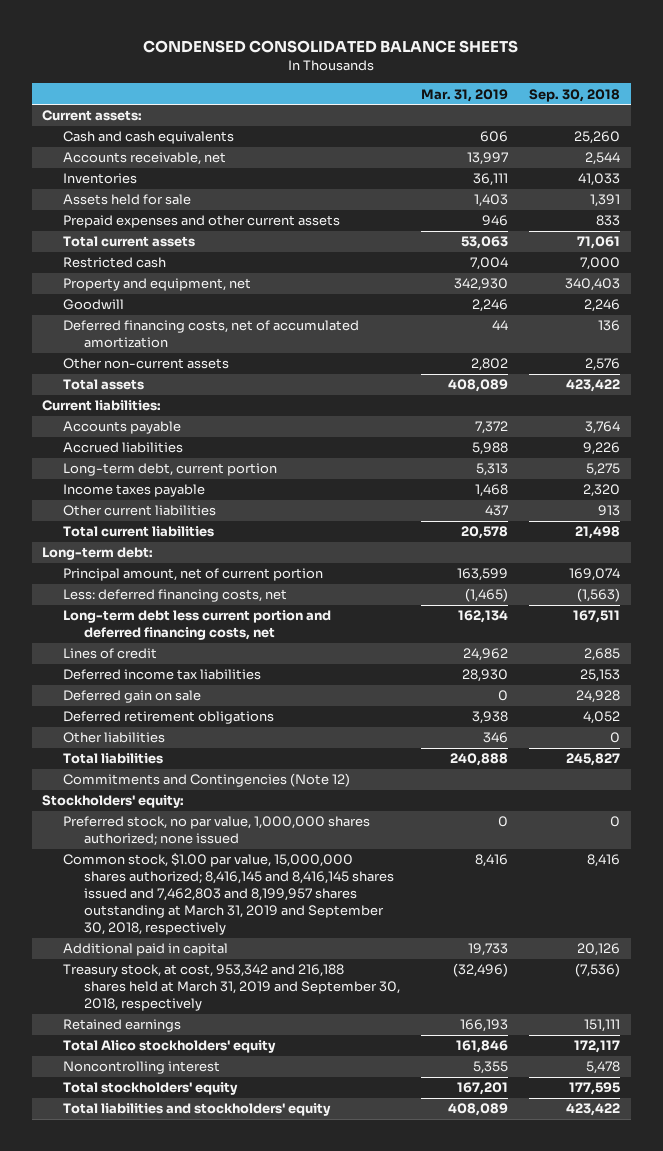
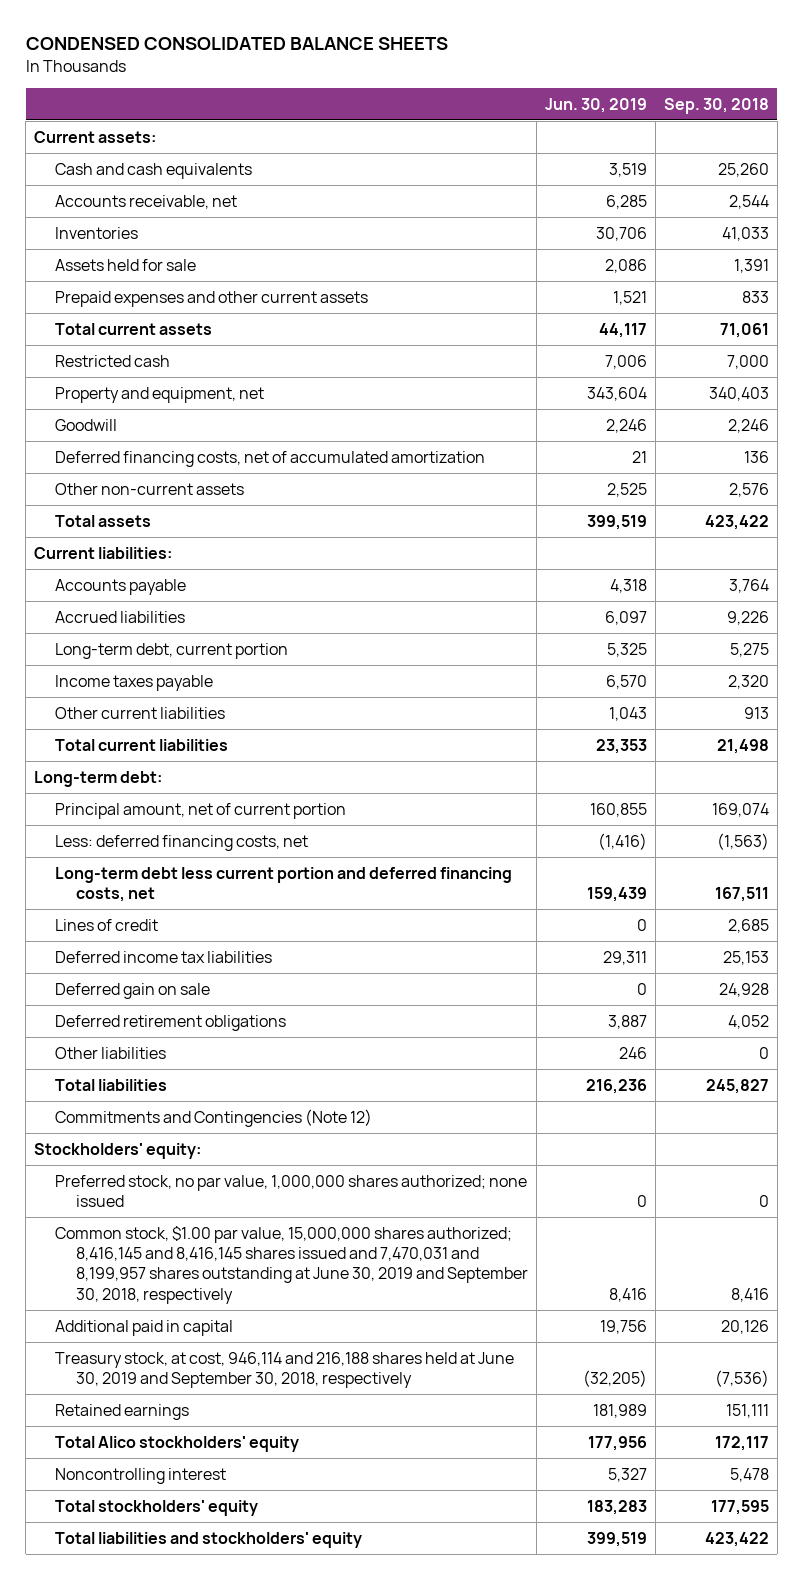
- | Mar. 31, 2019 | Sep. 30, 2018
+ | Jun. 30, 2019 | Sep. 30, 2018
- Common stock, $1.00 par value, 15,000,000 shares authorized; 8,416,145 and 8,416,145 shares issued and 7,462,803 and 8,199,957 shares outstanding at March 31, 2019 and September 30, 2018, respectively | 8,416 | 8,416
+ Common stock, $1.00 par value, 15,000,000 shares authorized; 8,416,145 and 8,416,145 shares issued and 7,470,031 and 8,199,957 shares outstanding at June 30, 2019 and September 30, 2018, respectively | 8,416 | 8,416
- Treasury stock, at cost, 953,342 and 216,188 shares held at March 31, 2019 and September 30, 2018, respectively | (32,496) | (7,536)
+ Treasury stock, at cost, 946,114 and 216,188 shares held at June 30, 2019 and September 30, 2018, respectively | (32,205) | (7,536)

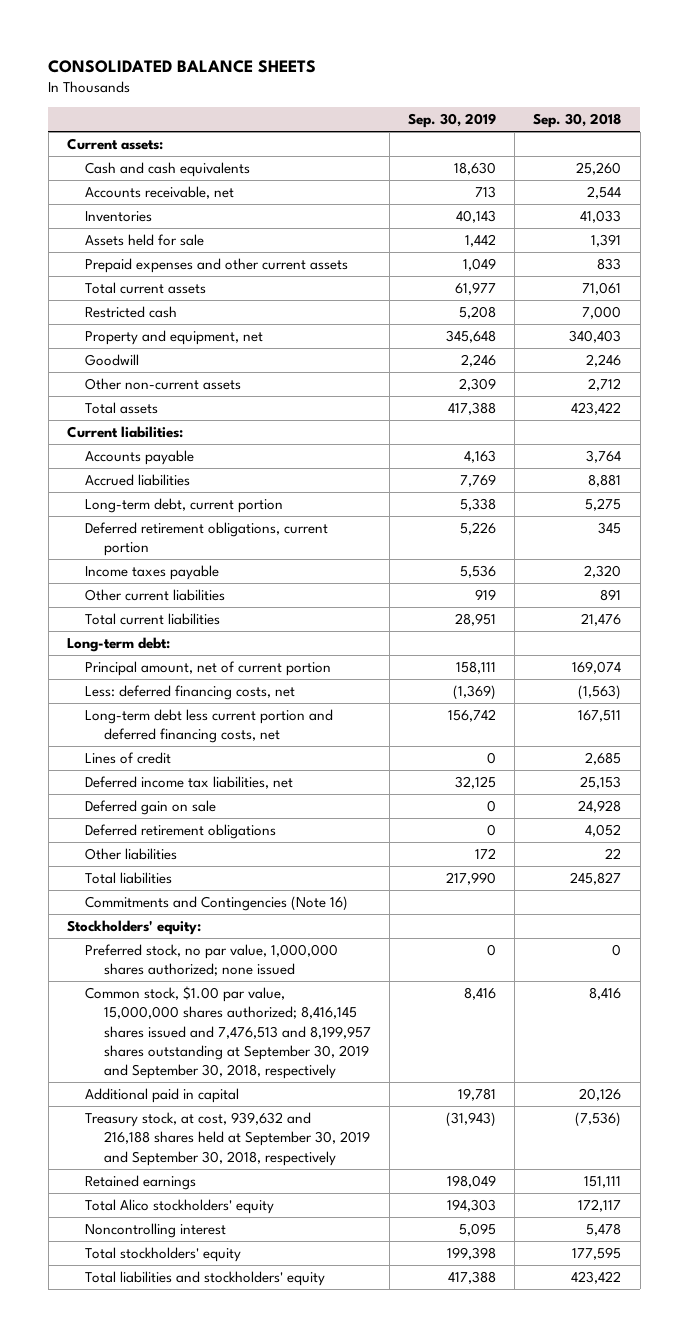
- CONDENSED CONSOLIDATED BALANCE SHEETS
+ CONSOLIDATED BALANCE SHEETS
- | Jun. 30, 2019 | Sep. 30, 2018
+ | Sep. 30, 2019 | Sep. 30, 2018
- Deferred financing costs, net of accumulated amortization | 21 | 136
- Other non-current assets | 2,525 | 2,576
+ Other non-current assets | 2,309 | 2,712
- Accrued liabilities | 6,097 | 9,226
+ Accrued liabilities | 7,769 | 8,881
+ Deferred retirement obligations, current portion | 5,226 | 345
- Other current liabilities | 1,043 | 913
- Total current liabilities | 23,353 | 21,498
+ Other current liabilities | 919 | 891
+ Total current liabilities | 28,951 | 21,476
- Deferred income tax liabilities | 29,311 | 25,153
+ Deferred income tax liabilities, net | 32,125 | 25,153
- Other liabilities | 246 | 0
+ Other liabilities | 172 | 22
- Commitments and Contingencies (Note 12)
+ Commitments and Contingencies (Note 16)
- Common stock, $1.00 par value, 15,000,000 shares authorized; 8,416,145 and 8,416,145 shares issued and 7,470,031 and 8,199,957 shares outstanding at June 30, 2019 and September 30, 2018, respectively | 8,416 | 8,416
+ Common stock, $1.00 par value, 15,000,000 shares authorized; 8,416,145 shares issued and 7,476,513 and 8,199,957 shares outstanding at September 30, 2019 and September 30, 2018, respectively | 8,416 | 8,416
- Treasury stock, at cost, 946,114 and 216,188 shares held at June 30, 2019 and September 30, 2018, respectively | (32,205) | (7,536)
+ Treasury stock, at cost, 939,632 and 216,188 shares held at September 30, 2019 and September 30, 2018, respectively | (31,943) | (7,536)

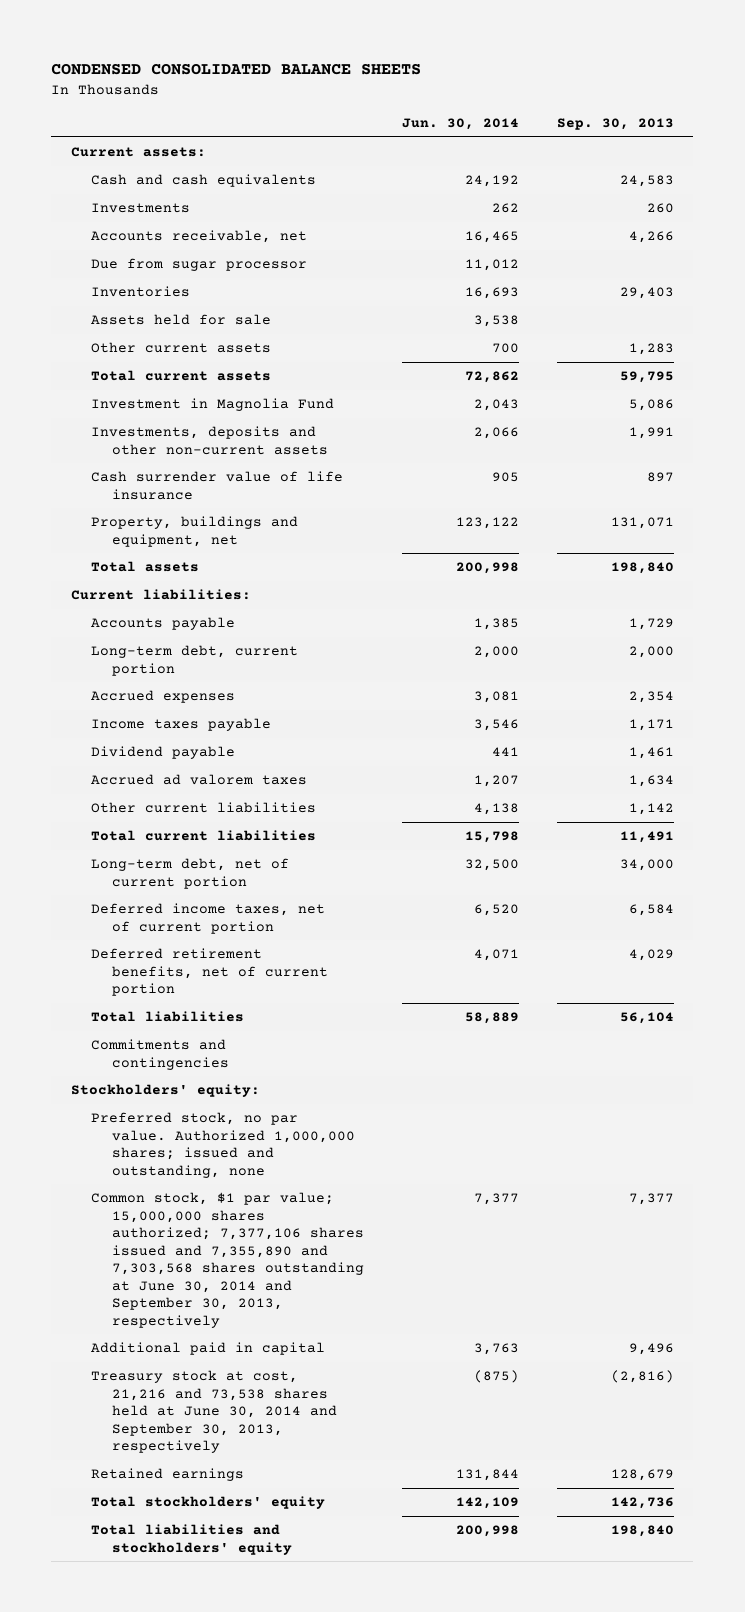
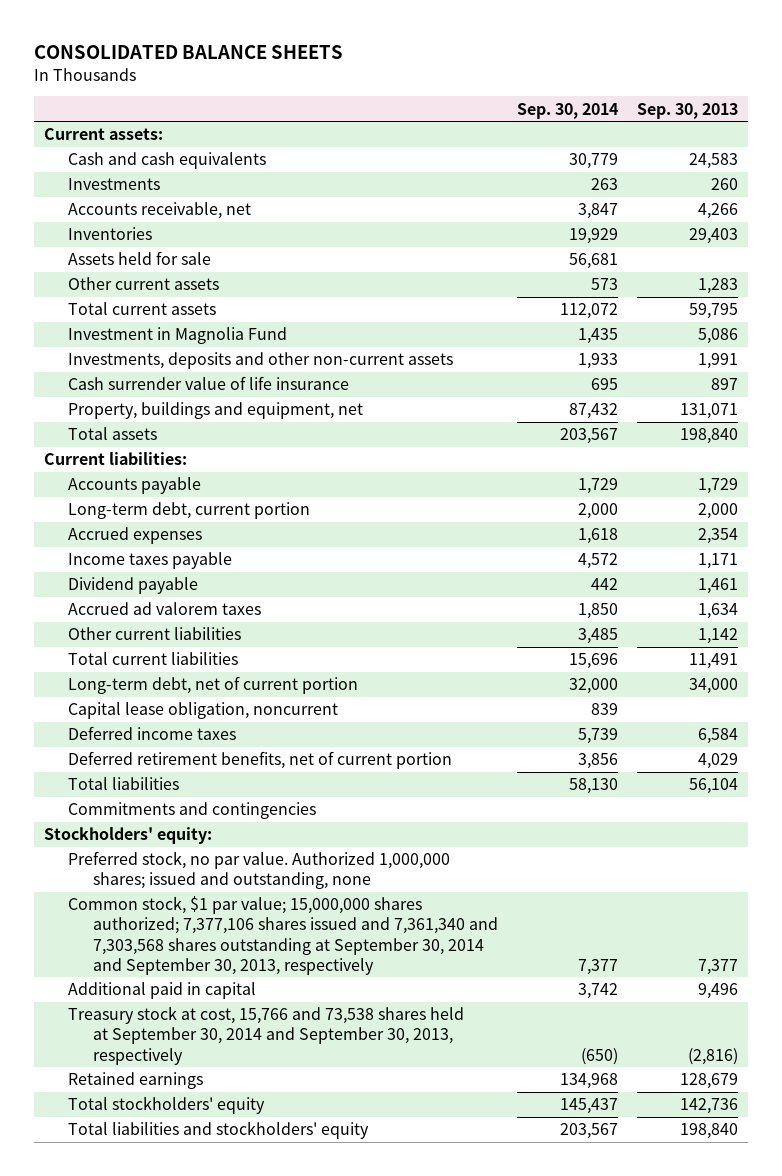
- CONDENSED CONSOLIDATED BALANCE SHEETS
+ CONSOLIDATED BALANCE SHEETS
- | Jun. 30, 2014 | Sep. 30, 2013
+ | Sep. 30, 2014 | Sep. 30, 2013
- Due from sugar processor | 11,012 |
- Deferred income taxes, net of current portion | 6,520 | 6,584
+ Capital lease obligation, noncurrent | 839 |
+ Deferred income taxes | 5,739 | 6,584
- Common stock, $1 par value; 15,000,000 shares authorized; 7,377,106 shares issued and 7,355,890 and 7,303,568 shares outstanding at June 30, 2014 and September 30, 2013, respectively | 7,377 | 7,377
+ Common stock, $1 par value; 15,000,000 shares authorized; 7,377,106 shares issued and 7,361,340 and 7,303,568 shares outstanding at September 30, 2014 and September 30, 2013, respectively | 7,377 | 7,377
- Treasury stock at cost, 21,216 and 73,538 shares held at June 30, 2014 and September 30, 2013, respectively | (875) | (2,816)
+ Treasury stock at cost, 15,766 and 73,538 shares held at September 30, 2014 and September 30, 2013, respectively | (650) | (2,816)

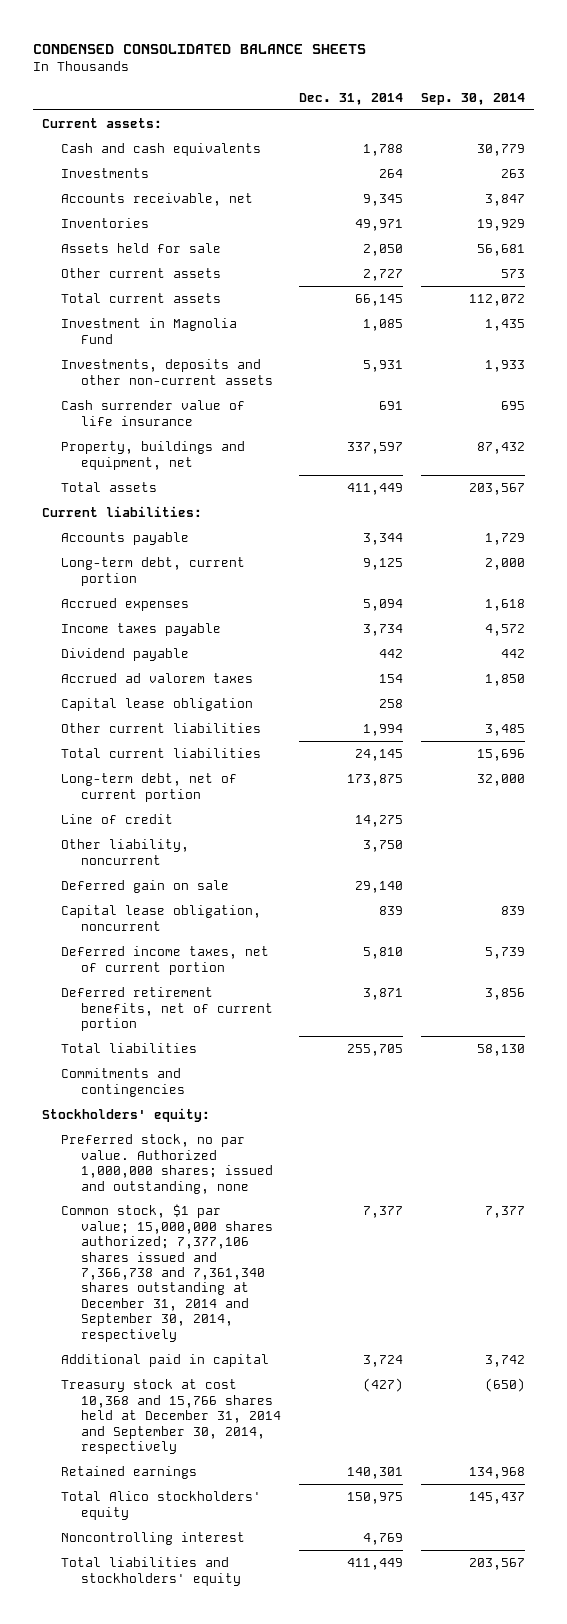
- CONSOLIDATED BALANCE SHEETS
+ CONDENSED CONSOLIDATED BALANCE SHEETS
- | Sep. 30, 2014 | Sep. 30, 2013
+ | Dec. 31, 2014 | Sep. 30, 2014
+ Capital lease obligation | 258 |
+ Line of credit | 14,275 |
+ Other liability, noncurrent | 3,750 |
+ Deferred gain on sale | 29,140 |
- Deferred income taxes | 5,739 | 6,584
+ Deferred income taxes, net of current portion | 5,810 | 5,739
- Common stock, $1 par value; 15,000,000 shares authorized; 7,377,106 shares issued and 7,361,340 and 7,303,568 shares outstanding at September 30, 2014 and September 30, 2013, respectively | 7,377 | 7,377
+ Common stock, $1 par value; 15,000,000 shares authorized; 7,377,106 shares issued and 7,366,738 and 7,361,340 shares outstanding at December 31, 2014 and September 30, 2014, respectively | 7,377 | 7,377
- Treasury stock at cost, 15,766 and 73,538 shares held at September 30, 2014 and September 30, 2013, respectively | (650) | (2,816)
+ Treasury stock at cost 10,368 and 15,766 shares held at December 31, 2014 and September 30, 2014, respectively | (427) | (650)
- Total stockholders' equity | 145,437 | 142,736
+ Total Alico stockholders' equity | 150,975 | 145,437
+ Noncontrolling interest | 4,769 |

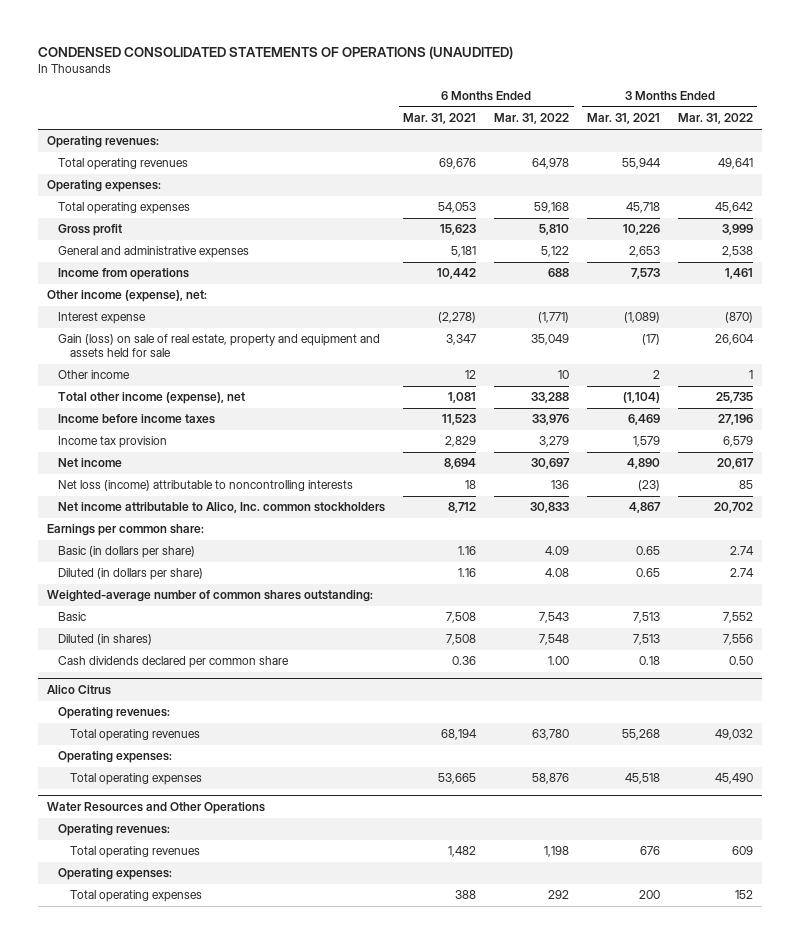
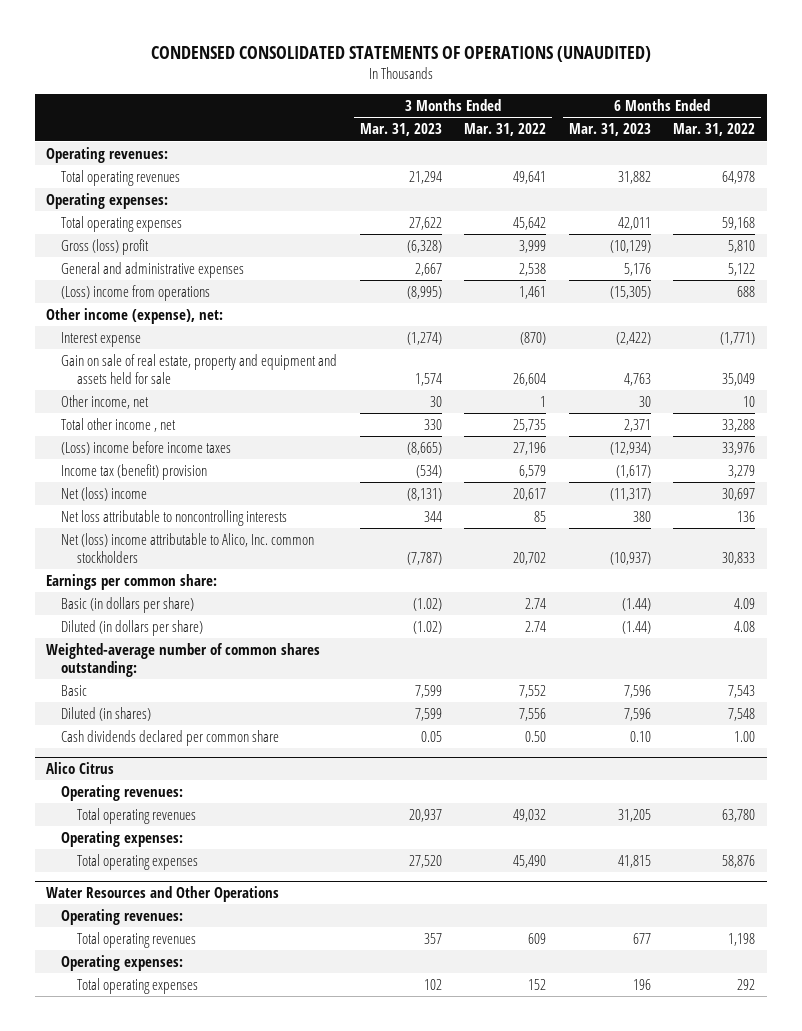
- | 6 Months Ended Mar. 31, 2021 | 6 Months Ended Mar. 31, 2022 | 3 Months Ended Mar. 31, 2021 | 3 Months Ended Mar. 31, 2022
+ | 3 Months Ended Mar. 31, 2023 | 3 Months Ended Mar. 31, 2022 | 6 Months Ended Mar. 31, 2023 | 6 Months Ended Mar. 31, 2022
- Gross profit | 15,623 | 5,810 | 10,226 | 3,999
+ Gross (loss) profit | (6,328) | 3,999 | (10,129) | 5,810
- Income from operations | 10,442 | 688 | 7,573 | 1,461
+ (Loss) income from operations | (8,995) | 1,461 | (15,305) | 688
- Gain (loss) on sale of real estate, property and equipment and assets held for sale | 3,347 | 35,049 | (17) | 26,604
- Other income | 12 | 10 | 2 | 1
- Total other income (expense), net | 1,081 | 33,288 | (1,104) | 25,735
- Income before income taxes | 11,523 | 33,976 | 6,469 | 27,196
- Income tax provision | 2,829 | 3,279 | 1,579 | 6,579
- Net income | 8,694 | 30,697 | 4,890 | 20,617
- Net loss (income) attributable to noncontrolling interests | 18 | 136 | (23) | 85
- Net income attributable to Alico, Inc. common stockholders | 8,712 | 30,833 | 4,867 | 20,702
+ Gain on sale of real estate, property and equipment and assets held for sale | 1,574 | 26,604 | 4,763 | 35,049
+ Other income, net | 30 | 1 | 30 | 10
+ Total other income , net | 330 | 25,735 | 2,371 | 33,288
+ (Loss) income before income taxes | (8,665) | 27,196 | (12,934) | 33,976
+ Income tax (benefit) provision | (534) | 6,579 | (1,617) | 3,279
+ Net (loss) income | (8,131) | 20,617 | (11,317) | 30,697
+ Net loss attributable to noncontrolling interests | 344 | 85 | 380 | 136
+ Net (loss) income attributable to Alico, Inc. common stockholders | (7,787) | 20,702 | (10,937) | 30,833

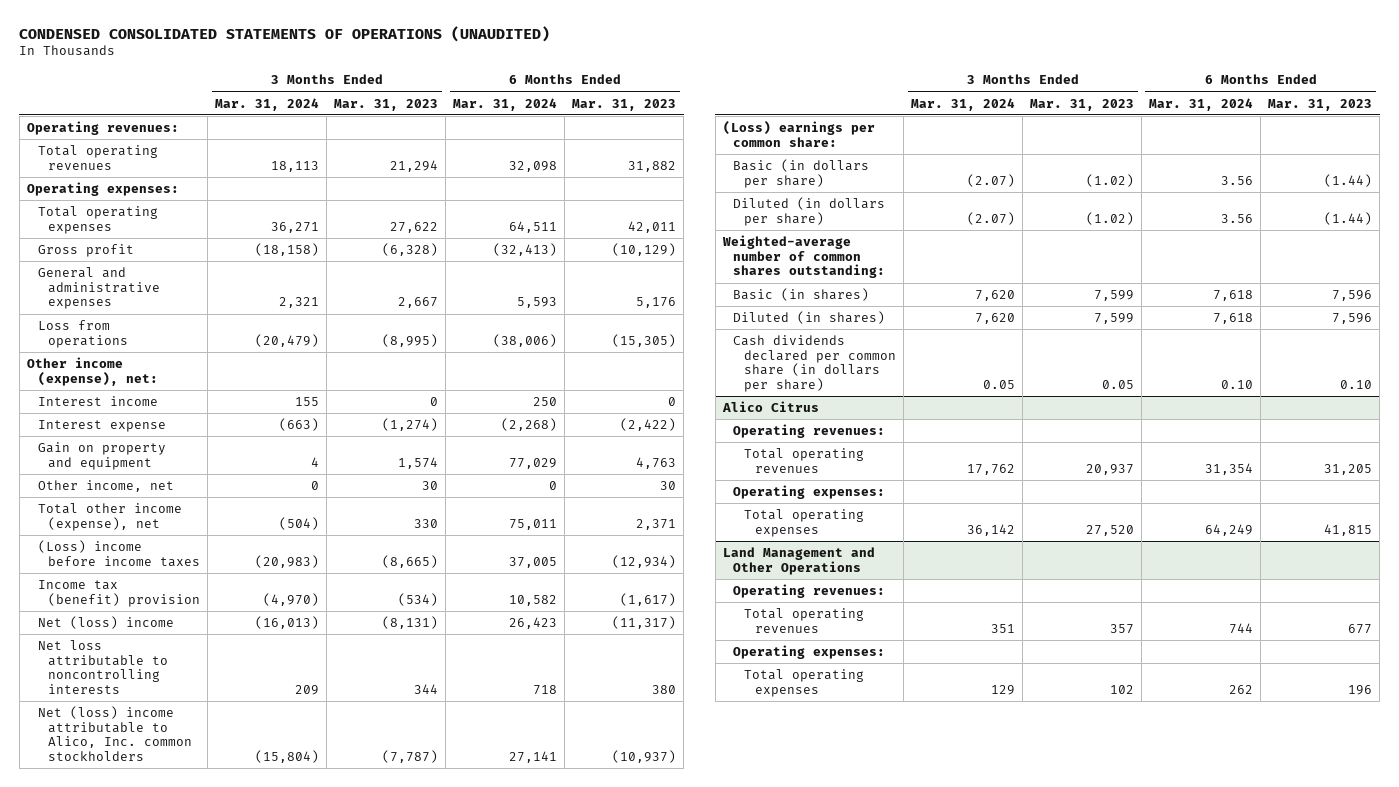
- | 3 Months Ended Mar. 31, 2023 | 3 Months Ended Mar. 31, 2022 | 6 Months Ended Mar. 31, 2023 | 6 Months Ended Mar. 31, 2022
+ | 3 Months Ended Mar. 31, 2024 | 3 Months Ended Mar. 31, 2023 | 6 Months Ended Mar. 31, 2024 | 6 Months Ended Mar. 31, 2023
- Gross (loss) profit | (6,328) | 3,999 | (10,129) | 5,810
+ Gross profit | (18,158) | (6,328) | (32,413) | (10,129)
- (Loss) income from operations | (8,995) | 1,461 | (15,305) | 688
+ Loss from operations | (20,479) | (8,995) | (38,006) | (15,305)
+ Interest income | 155 | 0 | 250 | 0
- Gain on sale of real estate, property and equipment and assets held for sale | 1,574 | 26,604 | 4,763 | 35,049
+ Gain on property and equipment | 4 | 1,574 | 77,029 | 4,763
- Total other income , net | 330 | 25,735 | 2,371 | 33,288
+ Total other income (expense), net | (504) | 330 | 75,011 | 2,371
- Earnings per common share:
+ (Loss) earnings per common share:
- Basic | 7,599 | 7,552 | 7,596 | 7,543
+ Basic (in shares) | 7,620 | 7,599 | 7,618 | 7,596
- Cash dividends declared per common share | 0.05 | 0.50 | 0.10 | 1.00
+ Cash dividends declared per common share (in dollars per share) | 0.05 | 0.05 | 0.10 | 0.10
- Water Resources and Other Operations
+ Land Management and Other Operations

